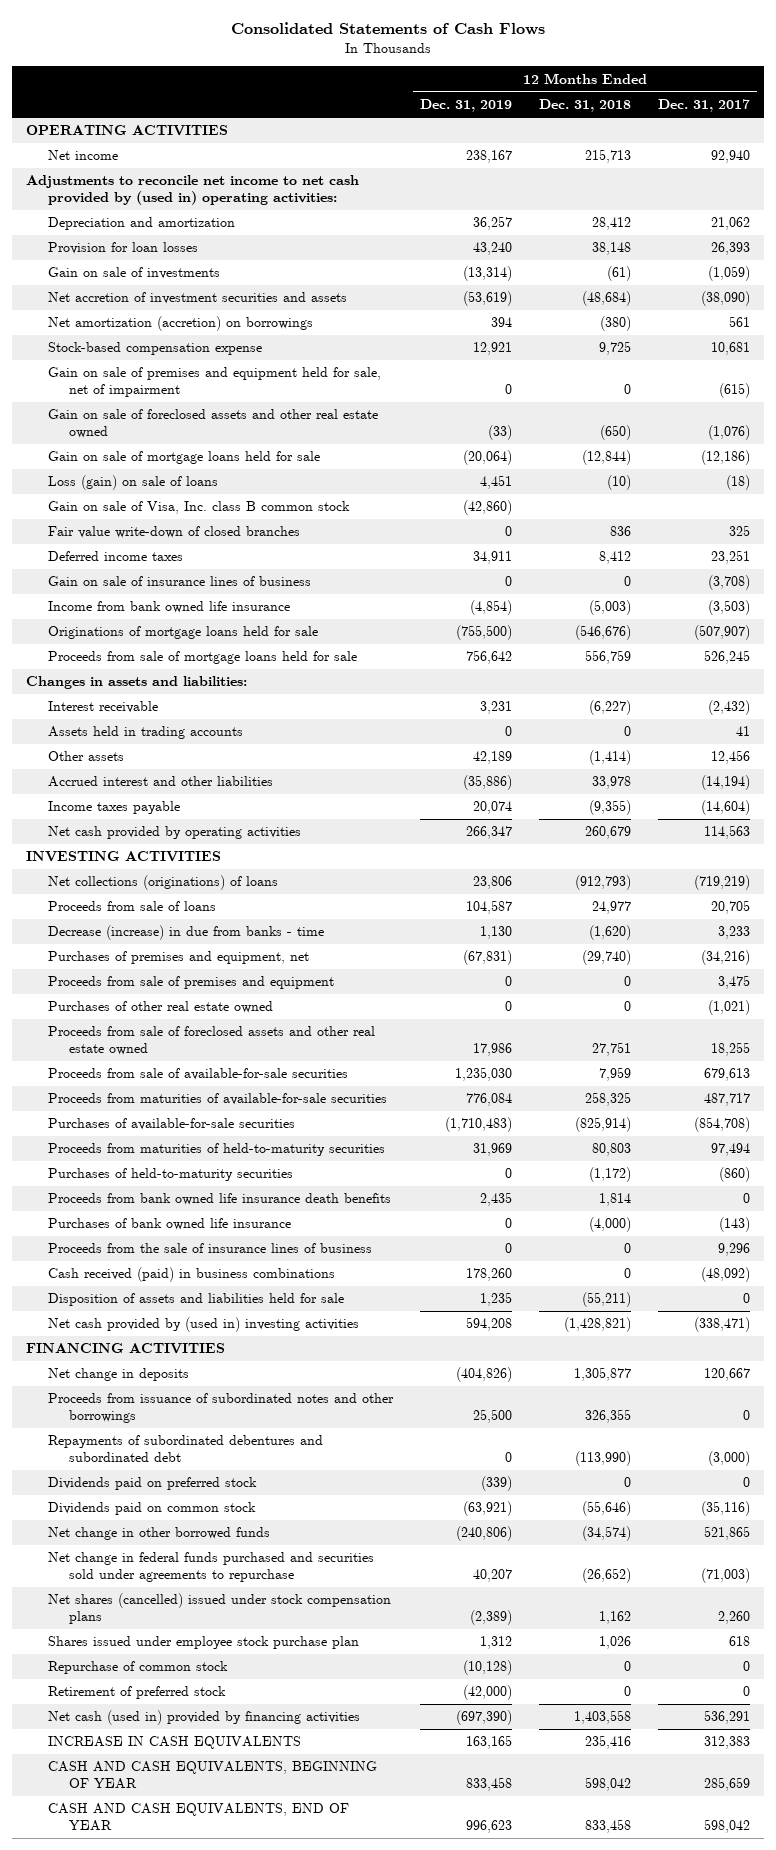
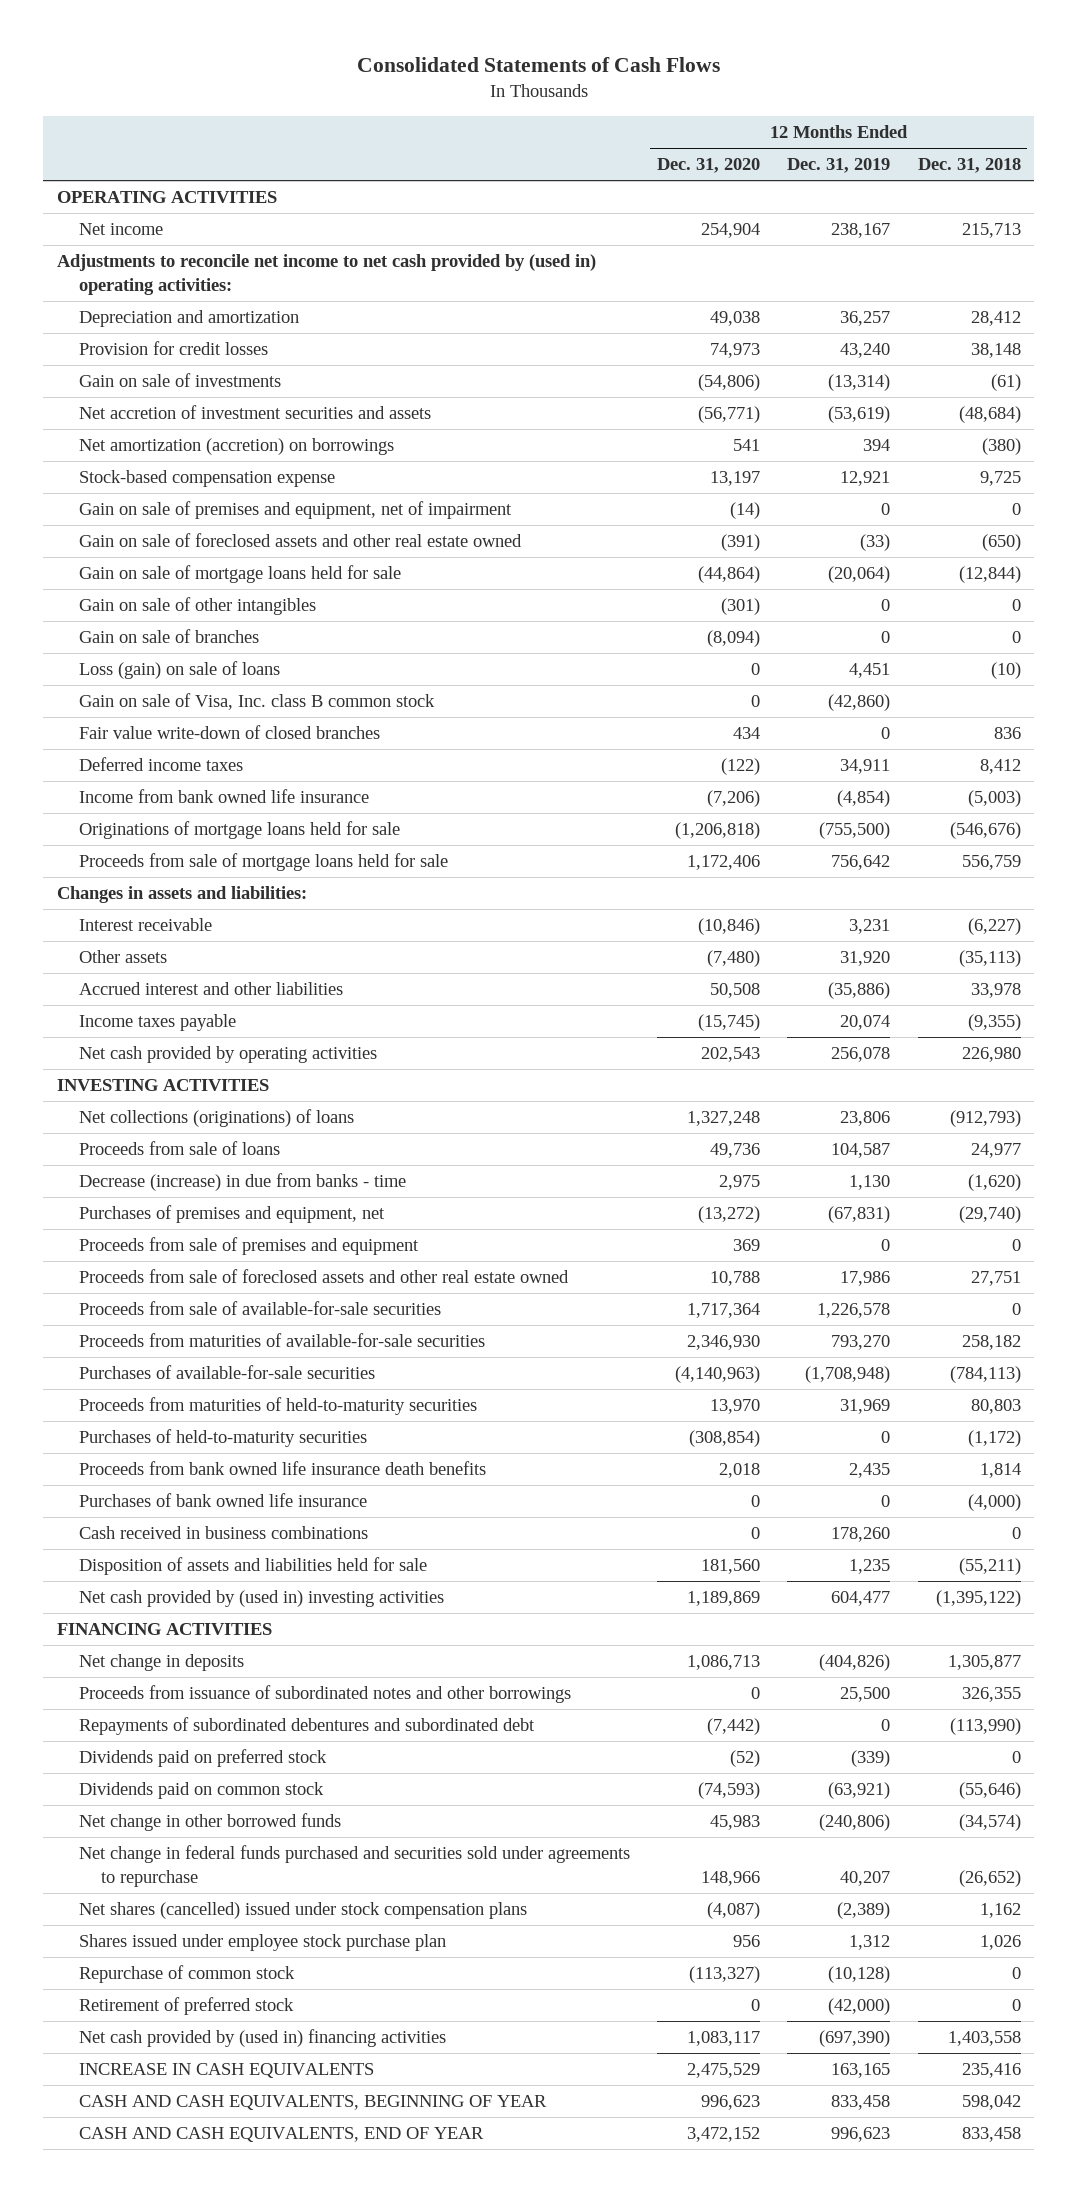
- | 12 Months Ended Dec. 31, 2019 | 12 Months Ended Dec. 31, 2018 | 12 Months Ended Dec. 31, 2017
+ | 12 Months Ended Dec. 31, 2020 | 12 Months Ended Dec. 31, 2019 | 12 Months Ended Dec. 31, 2018
- Provision for loan losses | 43,240 | 38,148 | 26,393
+ Provision for credit losses | 74,973 | 43,240 | 38,148
- Gain on sale of premises and equipment held for sale, net of impairment | 0 | 0 | (615)
+ Gain on sale of premises and equipment, net of impairment | (14) | 0 | 0
+ Gain on sale of other intangibles | (301) | 0 | 0
+ Gain on sale of branches | (8,094) | 0 | 0
- Gain on sale of insurance lines of business | 0 | 0 | (3,708)
- Assets held in trading accounts | 0 | 0 | 41
- Other assets | 42,189 | (1,414) | 12,456
+ Other assets | (7,480) | 31,920 | (35,113)
- Net cash provided by operating activities | 266,347 | 260,679 | 114,563
+ Net cash provided by operating activities | 202,543 | 256,078 | 226,980
- Purchases of other real estate owned | 0 | 0 | (1,021)
- Proceeds from sale of available-for-sale securities | 1,235,030 | 7,959 | 679,613
- Proceeds from maturities of available-for-sale securities | 776,084 | 258,325 | 487,717
- Purchases of available-for-sale securities | (1,710,483) | (825,914) | (854,708)
+ Proceeds from sale of available-for-sale securities | 1,717,364 | 1,226,578 | 0
+ Proceeds from maturities of available-for-sale securities | 2,346,930 | 793,270 | 258,182
+ Purchases of available-for-sale securities | (4,140,963) | (1,708,948) | (784,113)
- Proceeds from the sale of insurance lines of business | 0 | 0 | 9,296
- Cash received (paid) in business combinations | 178,260 | 0 | (48,092)
+ Cash received in business combinations | 0 | 178,260 | 0
- Net cash provided by (used in) investing activities | 594,208 | (1,428,821) | (338,471)
+ Net cash provided by (used in) investing activities | 1,189,869 | 604,477 | (1,395,122)
- Net cash (used in) provided by financing activities | (697,390) | 1,403,558 | 536,291
+ Net cash provided by (used in) financing activities | 1,083,117 | (697,390) | 1,403,558

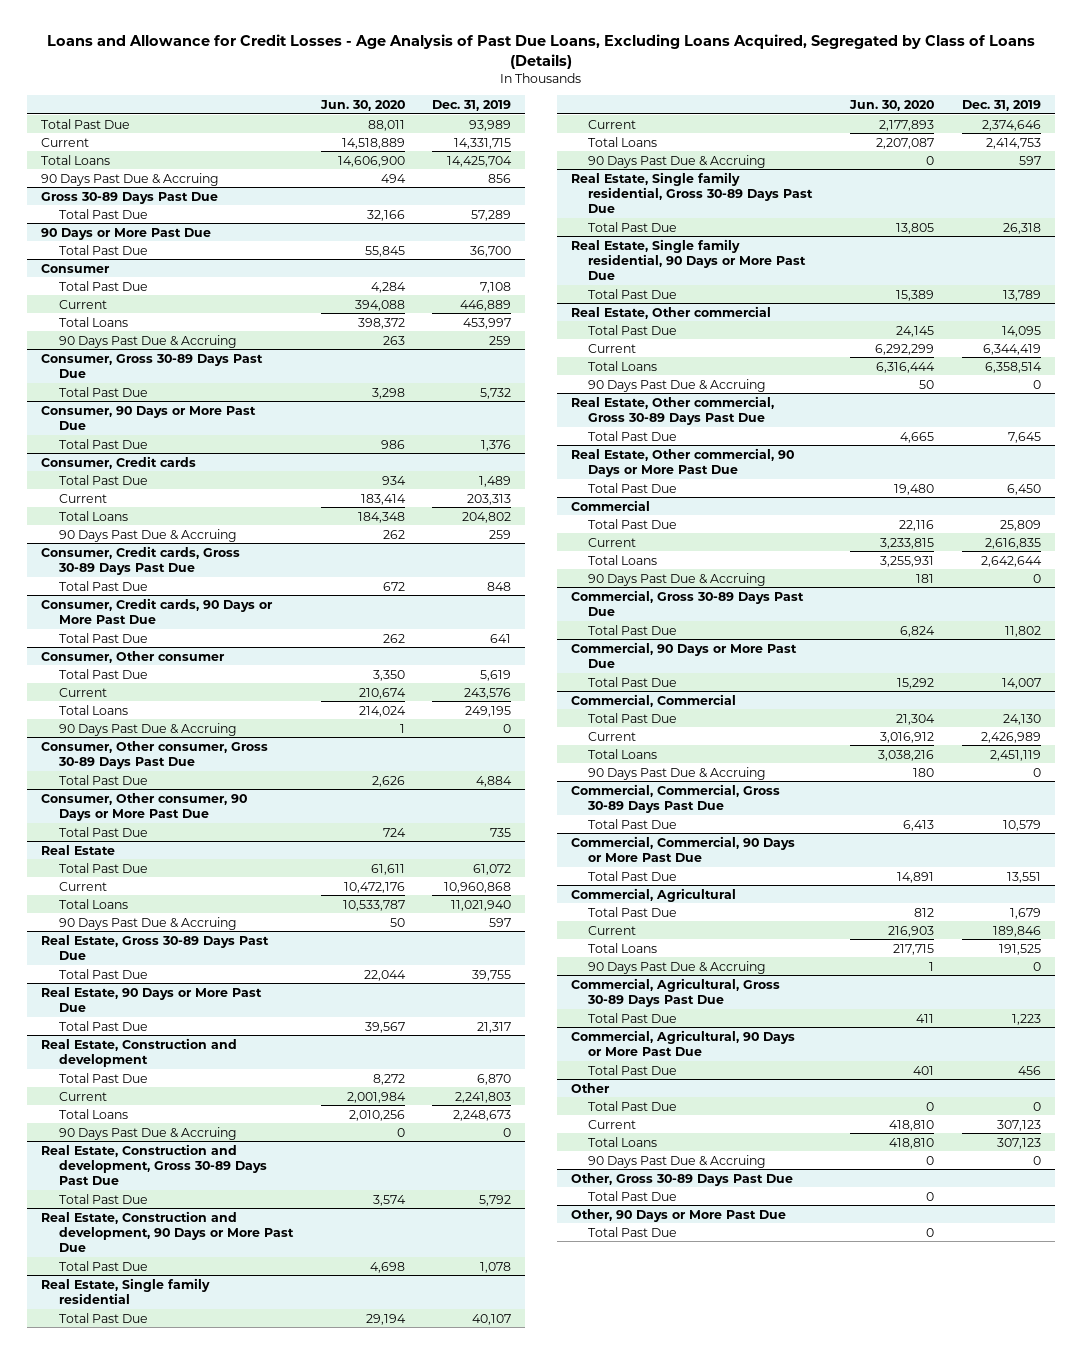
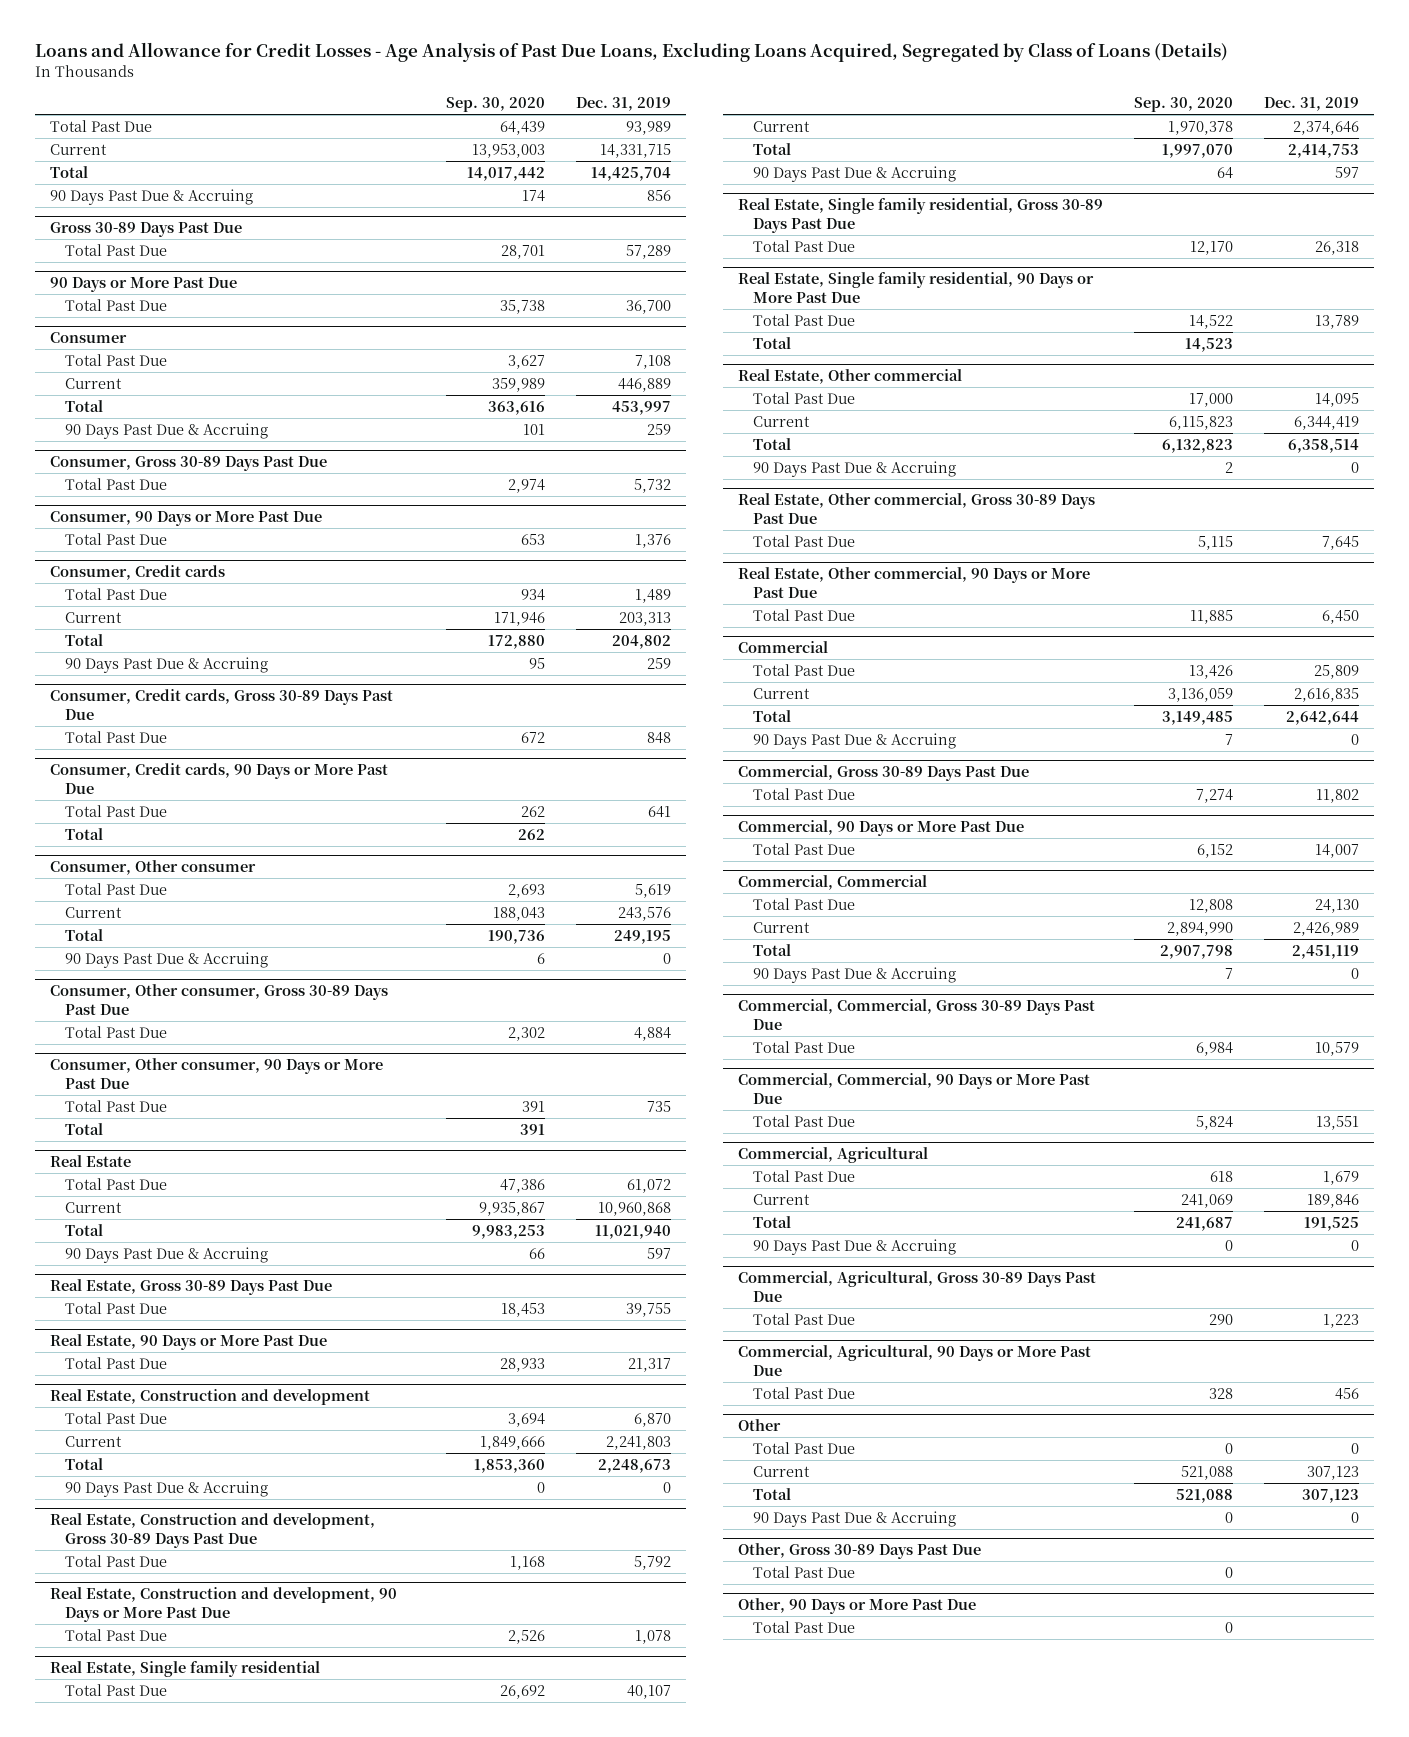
- | Jun. 30, 2020 | Dec. 31, 2019
+ | Sep. 30, 2020 | Dec. 31, 2019
- Total Loans | 14,606,900 | 14,425,704
+ Total | 14,017,442 | 14,425,704
@ Consumer
- Total Loans | 398,372 | 453,997
+ Total | 363,616 | 453,997
@ Consumer, Credit cards
- Total Loans | 184,348 | 204,802
+ Total | 172,880 | 204,802
@ Consumer, Credit cards, 90 Days or More Past Due
+ Total | 262 |
@ Consumer, Other consumer
- Total Loans | 214,024 | 249,195
+ Total | 190,736 | 249,195
@ Consumer, Other consumer, 90 Days or More Past Due
+ Total | 391 |
@ Real Estate
- Total Loans | 10,533,787 | 11,021,940
+ Total | 9,983,253 | 11,021,940
@ Real Estate, Construction and development
- Total Loans | 2,010,256 | 2,248,673
+ Total | 1,853,360 | 2,248,673
@ Real Estate, Single family residential
- Total Loans | 2,207,087 | 2,414,753
+ Total | 1,997,070 | 2,414,753
@ Real Estate, Single family residential, 90 Days or More Past Due
+ Total | 14,523 |
@ Real Estate, Other commercial
- Total Loans | 6,316,444 | 6,358,514
+ Total | 6,132,823 | 6,358,514
@ Commercial
- Total Loans | 3,255,931 | 2,642,644
+ Total | 3,149,485 | 2,642,644
@ Commercial, Commercial
- Total Loans | 3,038,216 | 2,451,119
+ Total | 2,907,798 | 2,451,119
@ Commercial, Agricultural
- Total Loans | 217,715 | 191,525
+ Total | 241,687 | 191,525
@ Other
- Total Loans | 418,810 | 307,123
+ Total | 521,088 | 307,123

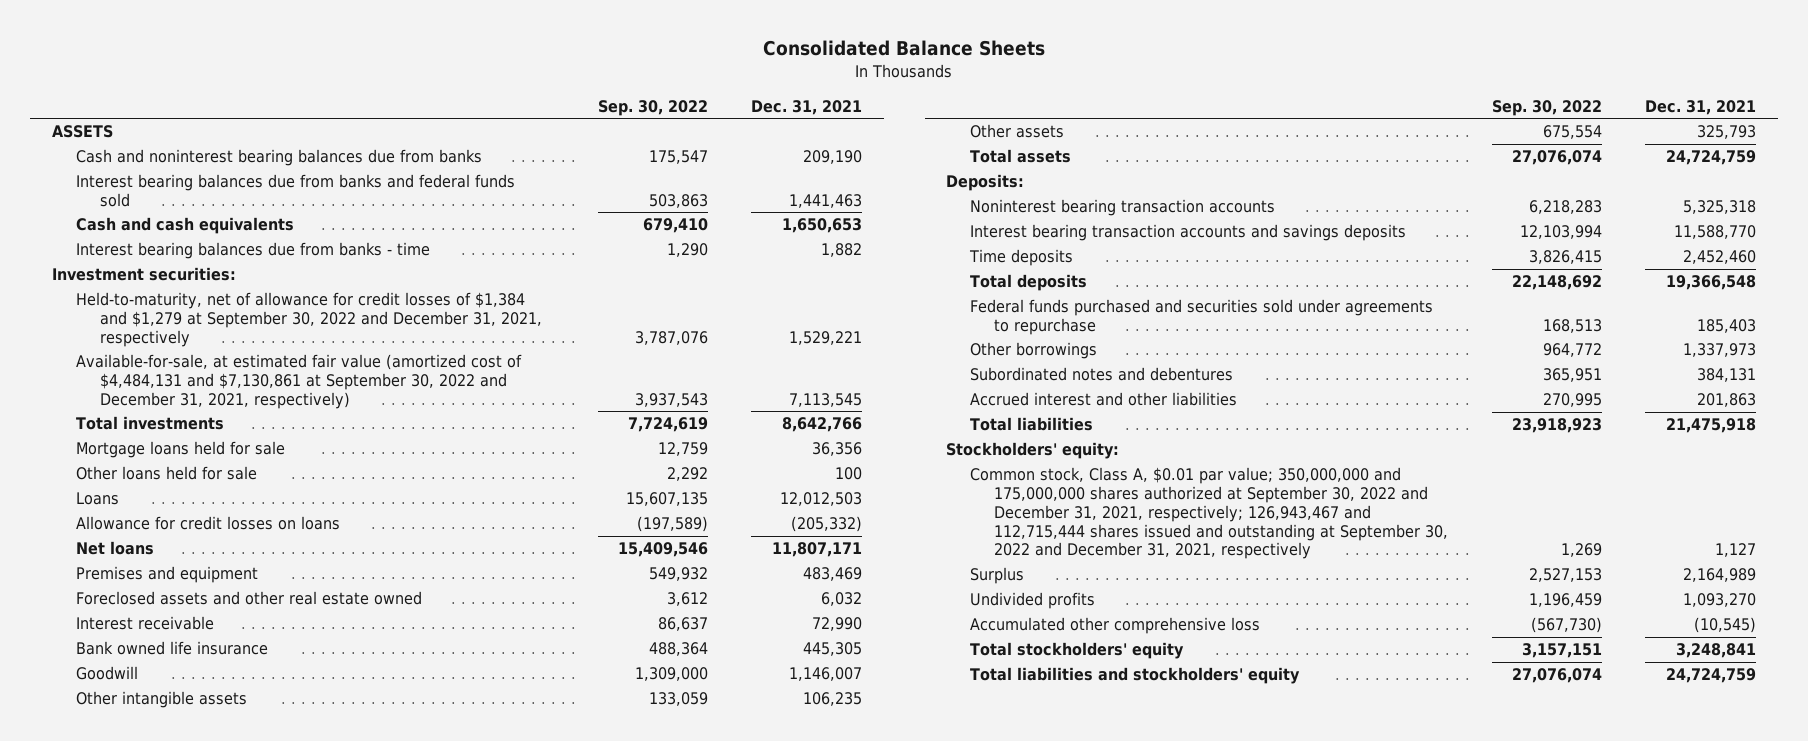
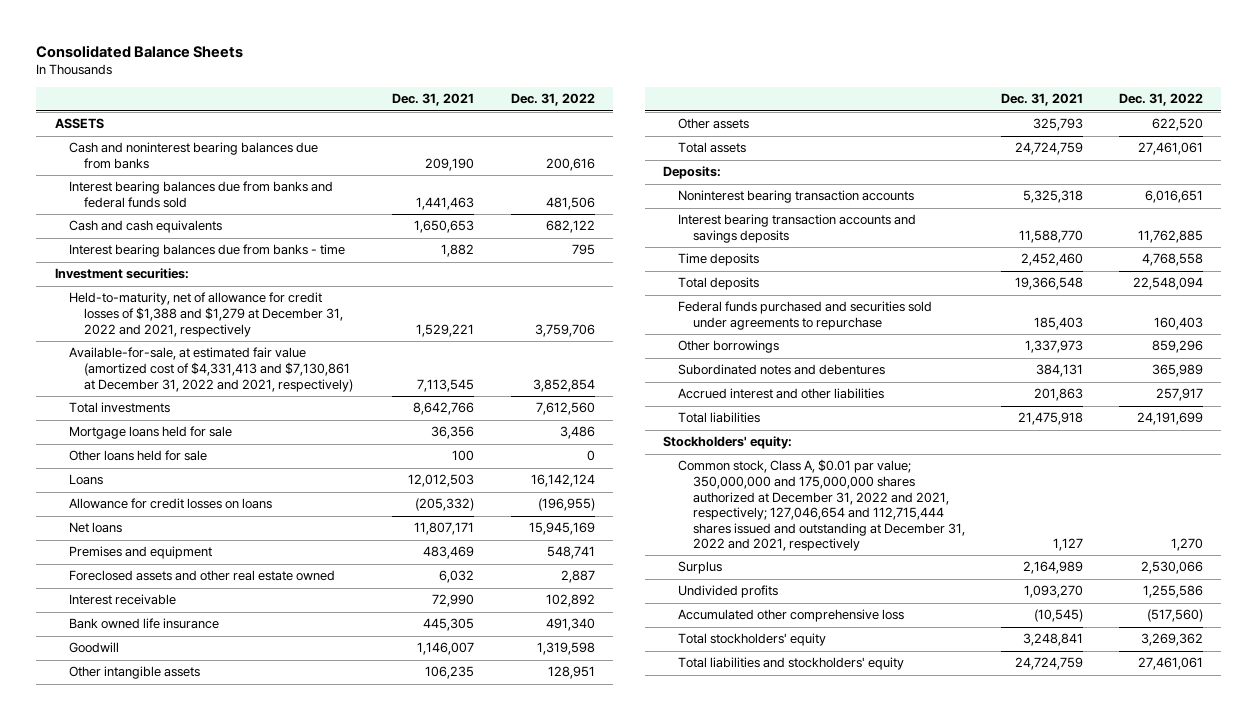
- | Sep. 30, 2022 | Dec. 31, 2021
+ | Dec. 31, 2021 | Dec. 31, 2022
- Held-to-maturity, net of allowance for credit losses of $1,384 and $1,279 at September 30, 2022 and December 31, 2021, respectively | 3,787,076 | 1,529,221
- Available-for-sale, at estimated fair value (amortized cost of $4,484,131 and $7,130,861 at September 30, 2022 and December 31, 2021, respectively) | 3,937,543 | 7,113,545
+ Held-to-maturity, net of allowance for credit losses of $1,388 and $1,279 at December 31, 2022 and 2021, respectively | 1,529,221 | 3,759,706
+ Available-for-sale, at estimated fair value (amortized cost of $4,331,413 and $7,130,861 at December 31, 2022 and 2021, respectively) | 7,113,545 | 3,852,854
- Common stock, Class A, $0.01 par value; 350,000,000 and 175,000,000 shares authorized at September 30, 2022 and December 31, 2021, respectively; 126,943,467 and 112,715,444 shares issued and outstanding at September 30, 2022 and December 31, 2021, respectively | 1,269 | 1,127
+ Common stock, Class A, $0.01 par value; 350,000,000 and 175,000,000 shares authorized at December 31, 2022 and 2021, respectively; 127,046,654 and 112,715,444 shares issued and outstanding at December 31, 2022 and 2021, respectively | 1,127 | 1,270

